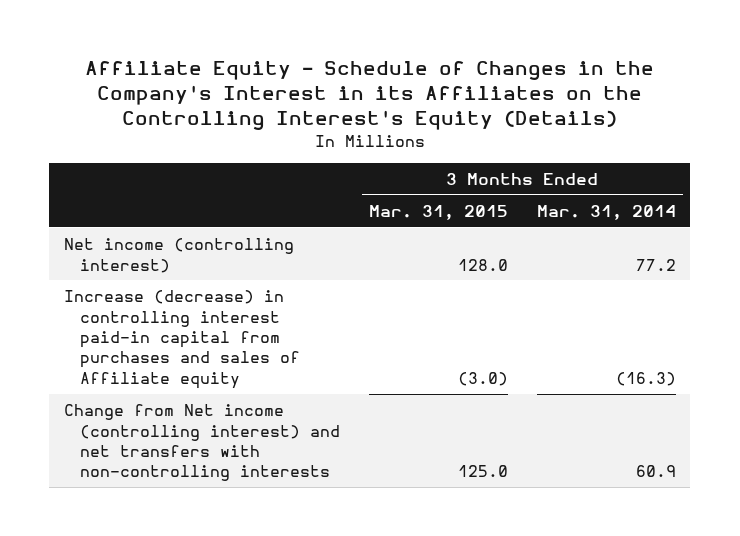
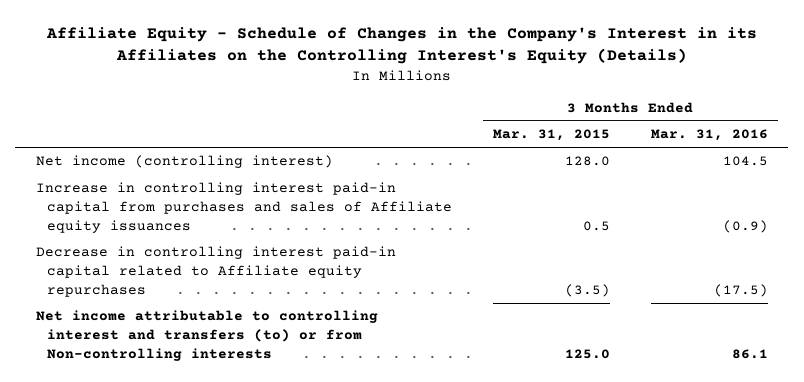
- | 3 Months Ended Mar. 31, 2015 | 3 Months Ended Mar. 31, 2014
+ | 3 Months Ended Mar. 31, 2015 | 3 Months Ended Mar. 31, 2016
- Increase (decrease) in controlling interest paid-in capital from purchases and sales of Affiliate equity | (3.0) | (16.3)
- Change from Net income (controlling interest) and net transfers with non-controlling interests | 125.0 | 60.9
+ Increase in controlling interest paid-in capital from purchases and sales of Affiliate equity issuances | 0.5 | (0.9)
+ Decrease in controlling interest paid-in capital related to Affiliate equity repurchases | (3.5) | (17.5)
+ Net income attributable to controlling interest and transfers (to) or from Non-controlling interests | 125.0 | 86.1

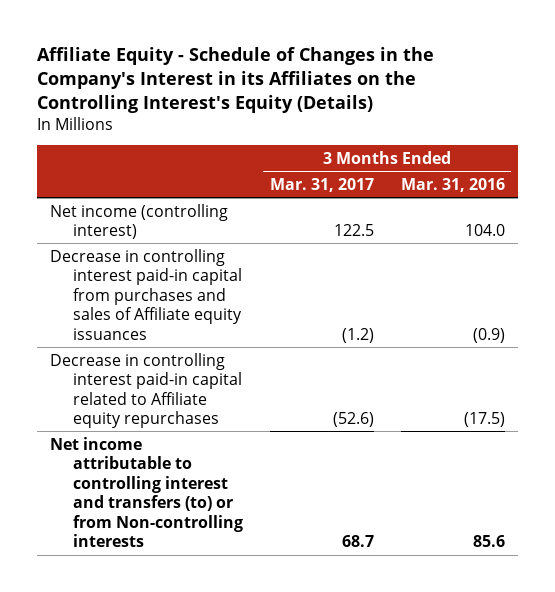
- | 3 Months Ended Mar. 31, 2015 | 3 Months Ended Mar. 31, 2016
+ | 3 Months Ended Mar. 31, 2017 | 3 Months Ended Mar. 31, 2016
- Net income (controlling interest) | 128.0 | 104.5
- Increase in controlling interest paid-in capital from purchases and sales of Affiliate equity issuances | 0.5 | (0.9)
+ Net income (controlling interest) | 122.5 | 104.0
+ Decrease in controlling interest paid-in capital from purchases and sales of Affiliate equity issuances | (1.2) | (0.9)
- Net income attributable to controlling interest and transfers (to) or from Non-controlling interests | 125.0 | 86.1
+ Net income attributable to controlling interest and transfers (to) or from Non-controlling interests | 68.7 | 85.6

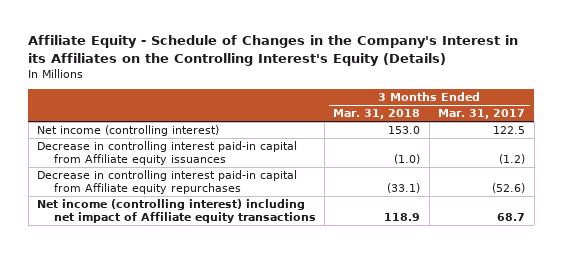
- | 3 Months Ended Mar. 31, 2017 | 3 Months Ended Mar. 31, 2016
+ | 3 Months Ended Mar. 31, 2018 | 3 Months Ended Mar. 31, 2017
- Decrease in controlling interest paid-in capital from purchases and sales of Affiliate equity issuances | (1.2) | (0.9)
- Decrease in controlling interest paid-in capital related to Affiliate equity repurchases | (52.6) | (17.5)
- Net income attributable to controlling interest and transfers (to) or from Non-controlling interests | 68.7 | 85.6
+ Decrease in controlling interest paid-in capital from Affiliate equity issuances | (1.0) | (1.2)
+ Decrease in controlling interest paid-in capital from Affiliate equity repurchases | (33.1) | (52.6)
+ Net income (controlling interest) including net impact of Affiliate equity transactions | 118.9 | 68.7

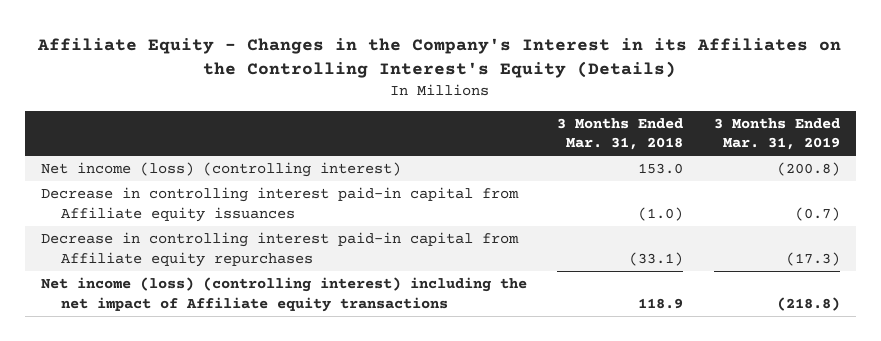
- Affiliate Equity - Schedule of Changes in the Company's Interest in its Affiliates on the Controlling Interest's Equity (Details)
+ Affiliate Equity - Changes in the Company's Interest in its Affiliates on the Controlling Interest's Equity (Details)
- | 3 Months Ended Mar. 31, 2018 | 3 Months Ended Mar. 31, 2017
+ | 3 Months Ended Mar. 31, 2018 | 3 Months Ended Mar. 31, 2019
- Net income (controlling interest) | 153.0 | 122.5
+ Net income (loss) (controlling interest) | 153.0 | (200.8)
- Net income (controlling interest) including net impact of Affiliate equity transactions | 118.9 | 68.7
+ Net income (loss) (controlling interest) including the net impact of Affiliate equity transactions | 118.9 | (218.8)

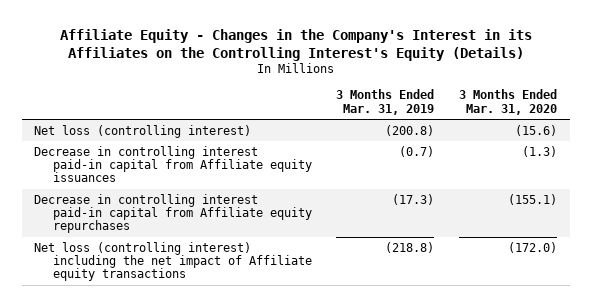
- | 3 Months Ended Mar. 31, 2018 | 3 Months Ended Mar. 31, 2019
+ | 3 Months Ended Mar. 31, 2019 | 3 Months Ended Mar. 31, 2020
- Net income (loss) (controlling interest) | 153.0 | (200.8)
+ Net loss (controlling interest) | (200.8) | (15.6)
- Net income (loss) (controlling interest) including the net impact of Affiliate equity transactions | 118.9 | (218.8)
+ Net loss (controlling interest) including the net impact of Affiliate equity transactions | (218.8) | (172.0)

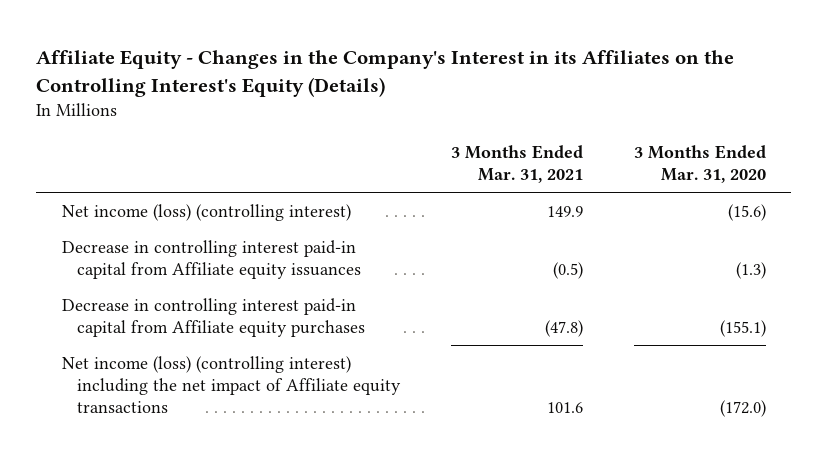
- | 3 Months Ended Mar. 31, 2019 | 3 Months Ended Mar. 31, 2020
+ | 3 Months Ended Mar. 31, 2021 | 3 Months Ended Mar. 31, 2020
- Net loss (controlling interest) | (200.8) | (15.6)
+ Net income (loss) (controlling interest) | 149.9 | (15.6)
- Decrease in controlling interest paid-in capital from Affiliate equity repurchases | (17.3) | (155.1)
- Net loss (controlling interest) including the net impact of Affiliate equity transactions | (218.8) | (172.0)
+ Decrease in controlling interest paid-in capital from Affiliate equity purchases | (47.8) | (155.1)
+ Net income (loss) (controlling interest) including the net impact of Affiliate equity transactions | 101.6 | (172.0)

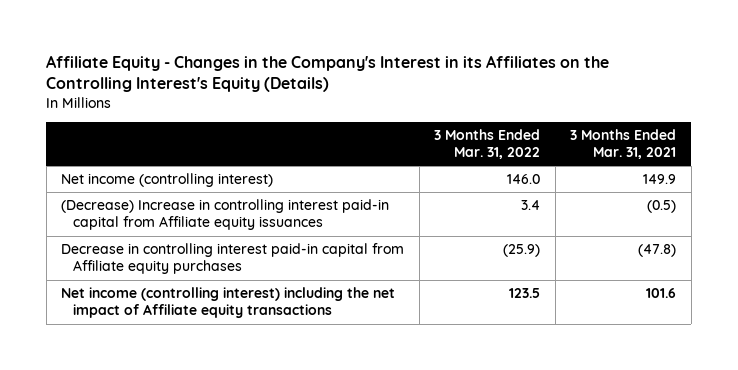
- | 3 Months Ended Mar. 31, 2021 | 3 Months Ended Mar. 31, 2020
+ | 3 Months Ended Mar. 31, 2022 | 3 Months Ended Mar. 31, 2021
- Net income (loss) (controlling interest) | 149.9 | (15.6)
- Decrease in controlling interest paid-in capital from Affiliate equity issuances | (0.5) | (1.3)
+ Net income (controlling interest) | 146.0 | 149.9
+ (Decrease) Increase in controlling interest paid-in capital from Affiliate equity issuances | 3.4 | (0.5)
- Net income (loss) (controlling interest) including the net impact of Affiliate equity transactions | 101.6 | (172.0)
+ Net income (controlling interest) including the net impact of Affiliate equity transactions | 123.5 | 101.6

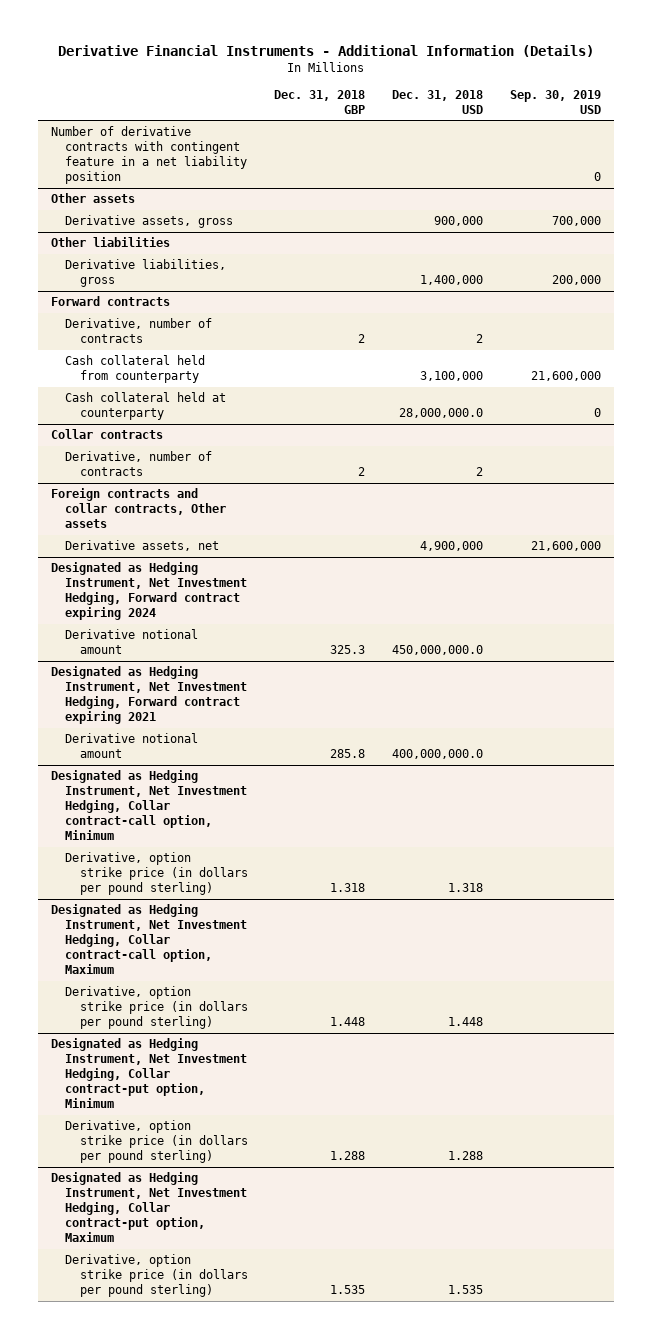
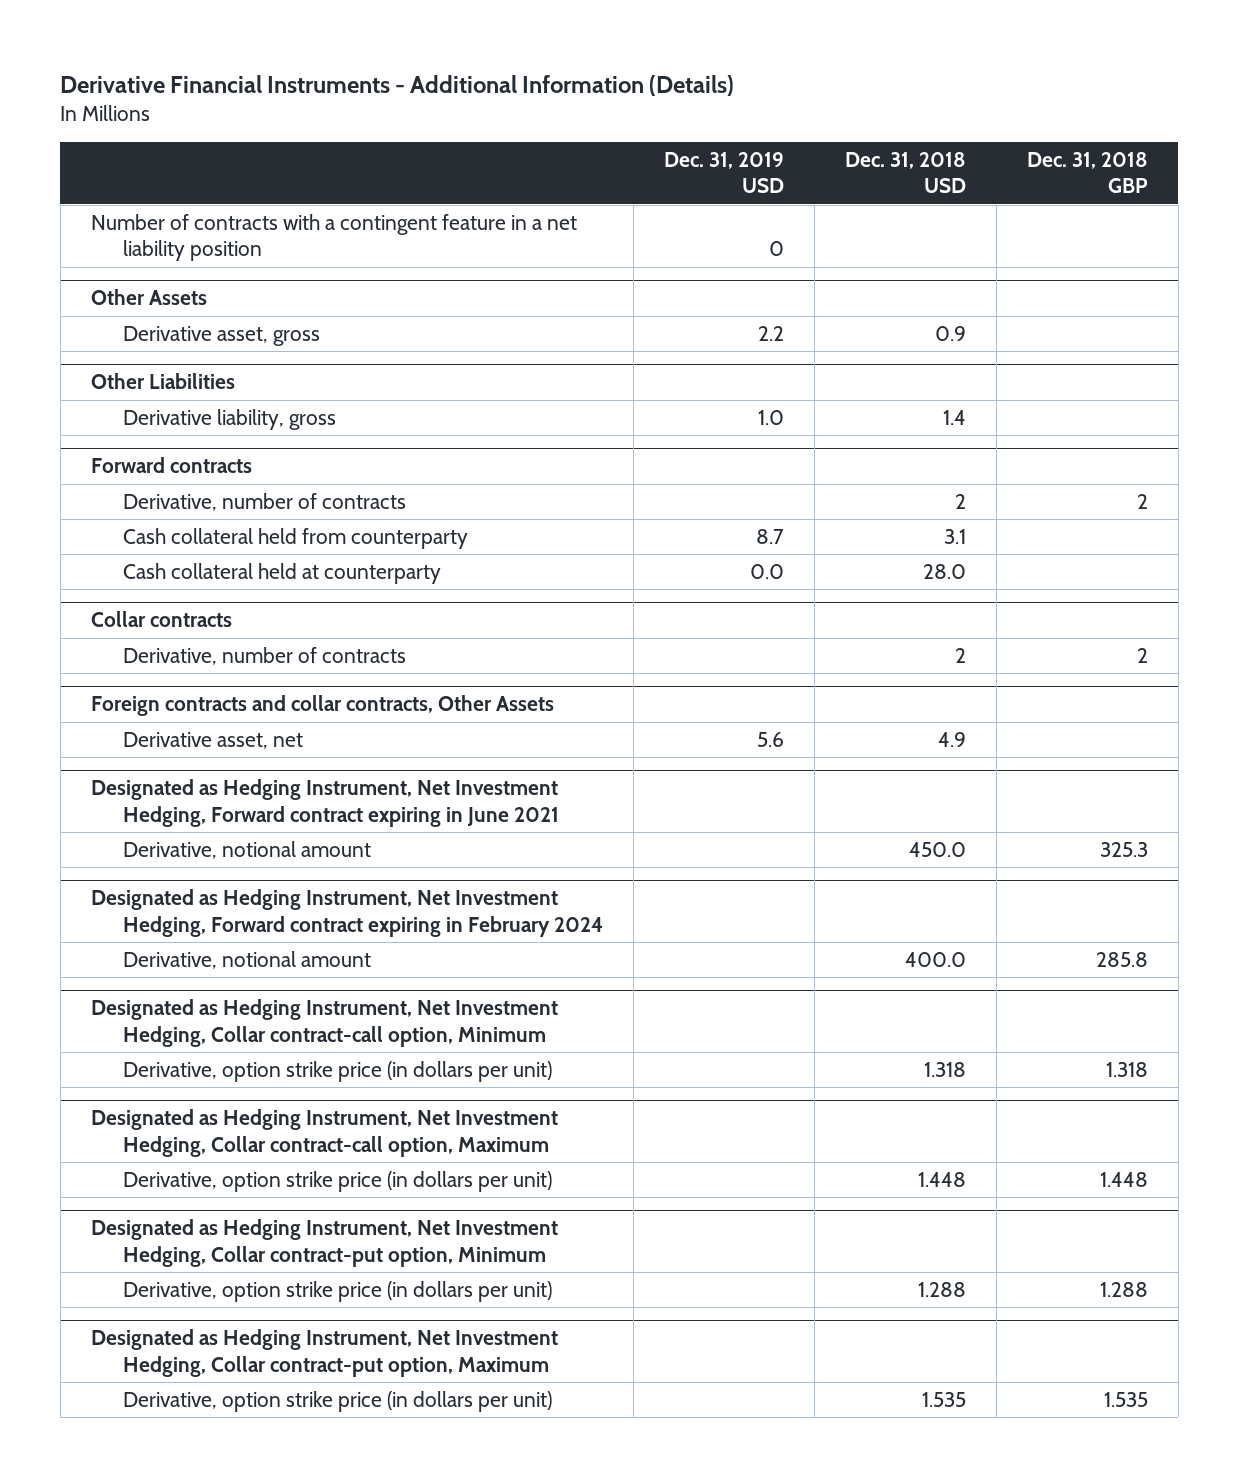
- | Dec. 31, 2018 GBP | Dec. 31, 2018 USD | Sep. 30, 2019 USD
+ | Dec. 31, 2019 USD | Dec. 31, 2018 USD | Dec. 31, 2018 GBP
- Number of derivative contracts with contingent feature in a net liability position | | | 0
- Other assets
- Derivative assets, gross | | 900,000 | 700,000
- Other liabilities
- Derivative liabilities, gross | | 1,400,000 | 200,000
+ Number of contracts with a contingent feature in a net liability position | 0 | |
+ Other Assets
+ Derivative asset, gross | 2.2 | 0.9 |
+ Other Liabilities
+ Derivative liability, gross | 1.0 | 1.4 |
@ Forward contracts
- Cash collateral held from counterparty | | 3,100,000 | 21,600,000
- Cash collateral held at counterparty | | 28,000,000.0 | 0
+ Cash collateral held from counterparty | 8.7 | 3.1 |
+ Cash collateral held at counterparty | 0.0 | 28.0 |
- Foreign contracts and collar contracts, Other assets
- Derivative assets, net | | 4,900,000 | 21,600,000
- Designated as Hedging Instrument, Net Investment Hedging, Forward contract expiring 2024
- Derivative notional amount | 325.3 | 450,000,000.0 |
- Designated as Hedging Instrument, Net Investment Hedging, Forward contract expiring 2021
- Derivative notional amount | 285.8 | 400,000,000.0 |
+ Foreign contracts and collar contracts, Other Assets
+ Derivative asset, net | 5.6 | 4.9 |
+ Designated as Hedging Instrument, Net Investment Hedging, Forward contract expiring in June 2021
+ Derivative, notional amount | | 450.0 | 325.3
+ Designated as Hedging Instrument, Net Investment Hedging, Forward contract expiring in February 2024
+ Derivative, notional amount | | 400.0 | 285.8
@ Designated as Hedging Instrument, Net Investment Hedging, Collar contract-call option, Minimum
- Derivative, option strike price (in dollars per pound sterling) | 1.318 | 1.318 |
+ Derivative, option strike price (in dollars per unit) | | 1.318 | 1.318
@ Designated as Hedging Instrument, Net Investment Hedging, Collar contract-call option, Maximum
- Derivative, option strike price (in dollars per pound sterling) | 1.448 | 1.448 |
+ Derivative, option strike price (in dollars per unit) | | 1.448 | 1.448
@ Designated as Hedging Instrument, Net Investment Hedging, Collar contract-put option, Minimum
- Derivative, option strike price (in dollars per pound sterling) | 1.288 | 1.288 |
+ Derivative, option strike price (in dollars per unit) | | 1.288 | 1.288
@ Designated as Hedging Instrument, Net Investment Hedging, Collar contract-put option, Maximum
- Derivative, option strike price (in dollars per pound sterling) | 1.535 | 1.535 |
+ Derivative, option strike price (in dollars per unit) | | 1.535 | 1.535

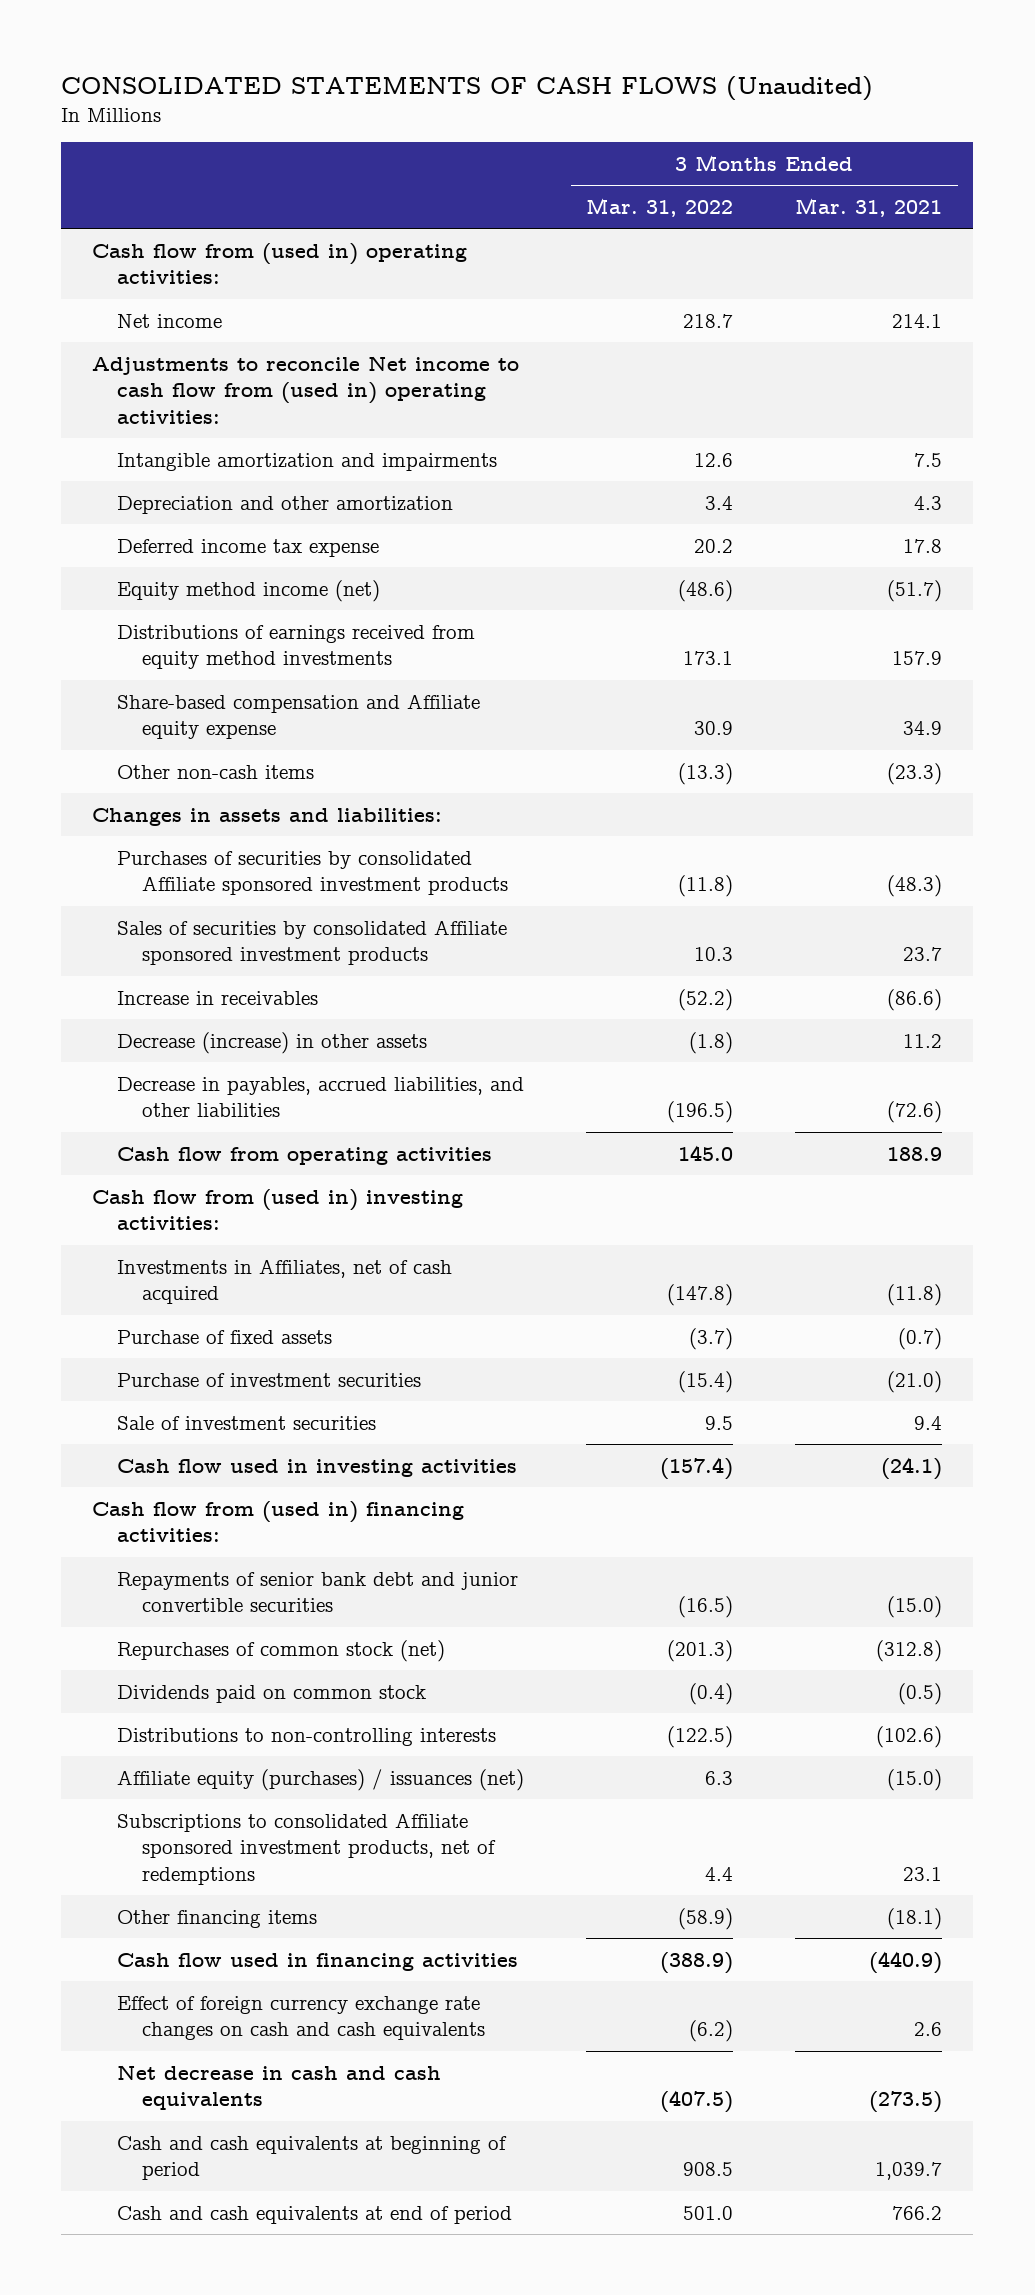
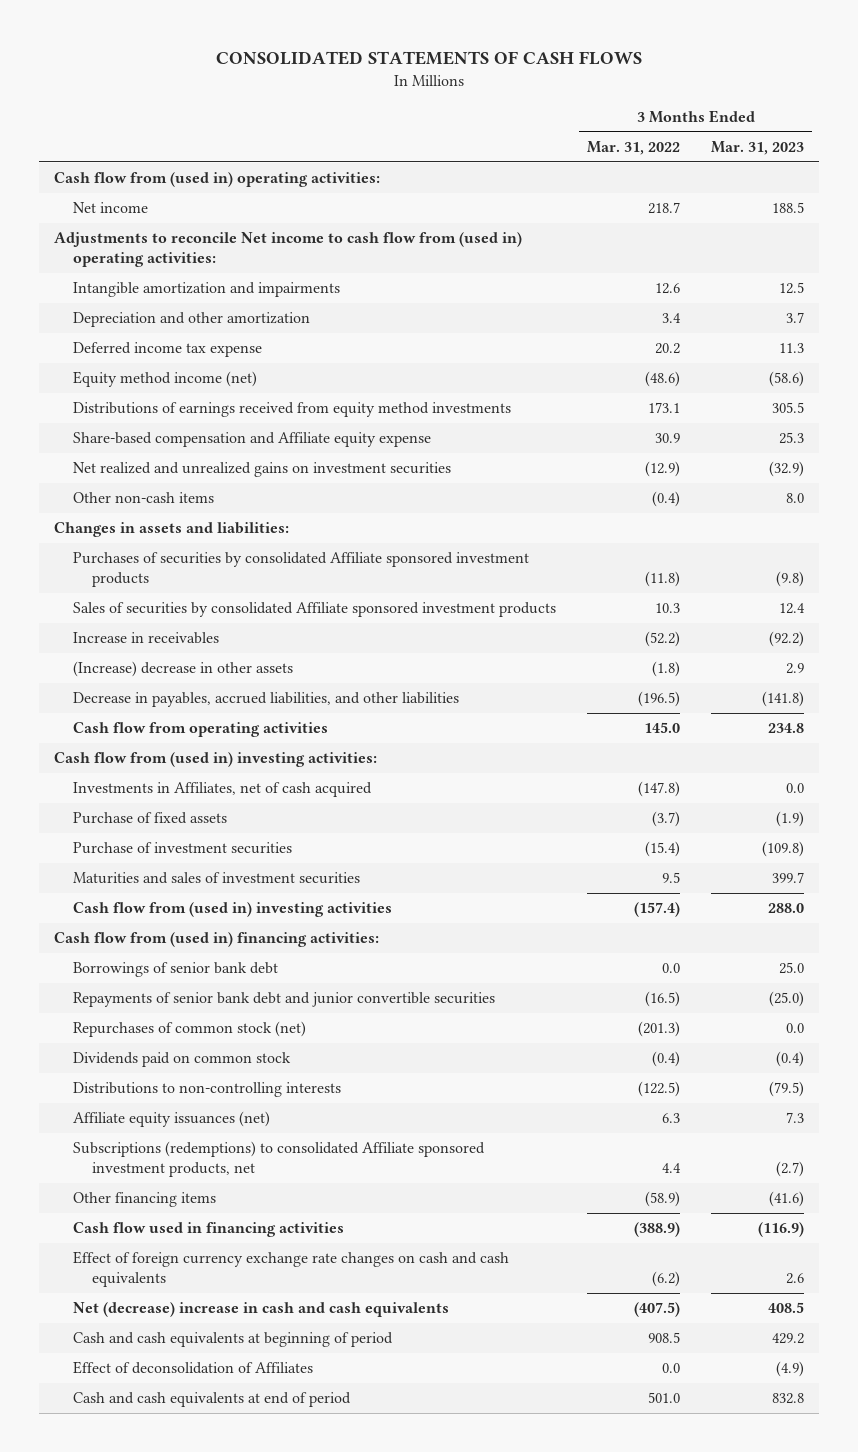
- CONSOLIDATED STATEMENTS OF CASH FLOWS (Unaudited)
+ CONSOLIDATED STATEMENTS OF CASH FLOWS
- | 3 Months Ended Mar. 31, 2022 | 3 Months Ended Mar. 31, 2021
+ | 3 Months Ended Mar. 31, 2022 | 3 Months Ended Mar. 31, 2023
- Other non-cash items | (13.3) | (23.3)
+ Net realized and unrealized gains on investment securities | (12.9) | (32.9)
+ Other non-cash items | (0.4) | 8.0
- Decrease (increase) in other assets | (1.8) | 11.2
+ (Increase) decrease in other assets | (1.8) | 2.9
- Sale of investment securities | 9.5 | 9.4
- Cash flow used in investing activities | (157.4) | (24.1)
+ Maturities and sales of investment securities | 9.5 | 399.7
+ Cash flow from (used in) investing activities | (157.4) | 288.0
+ Borrowings of senior bank debt | 0.0 | 25.0
- Affiliate equity (purchases) / issuances (net) | 6.3 | (15.0)
- Subscriptions to consolidated Affiliate sponsored investment products, net of redemptions | 4.4 | 23.1
+ Affiliate equity issuances (net) | 6.3 | 7.3
+ Subscriptions (redemptions) to consolidated Affiliate sponsored investment products, net | 4.4 | (2.7)
- Net decrease in cash and cash equivalents | (407.5) | (273.5)
+ Net (decrease) increase in cash and cash equivalents | (407.5) | 408.5
+ Effect of deconsolidation of Affiliates | 0.0 | (4.9)

